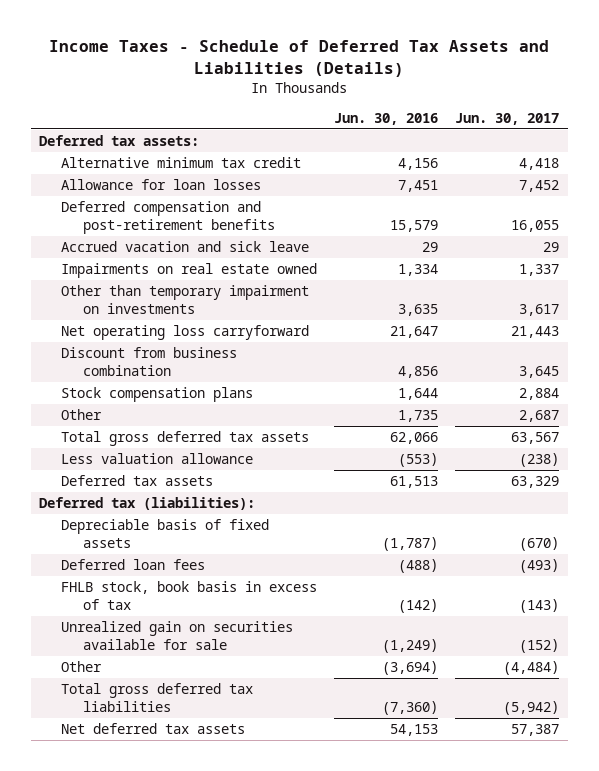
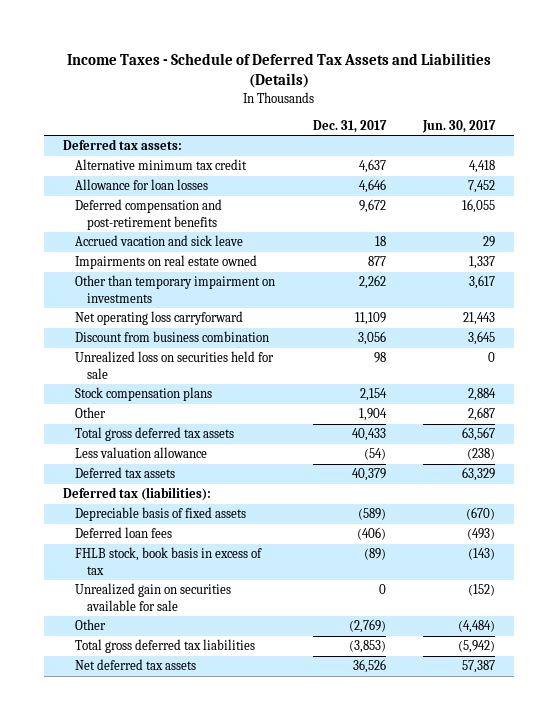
- | Jun. 30, 2016 | Jun. 30, 2017
+ | Dec. 31, 2017 | Jun. 30, 2017
+ Unrealized loss on securities held for sale | 98 | 0

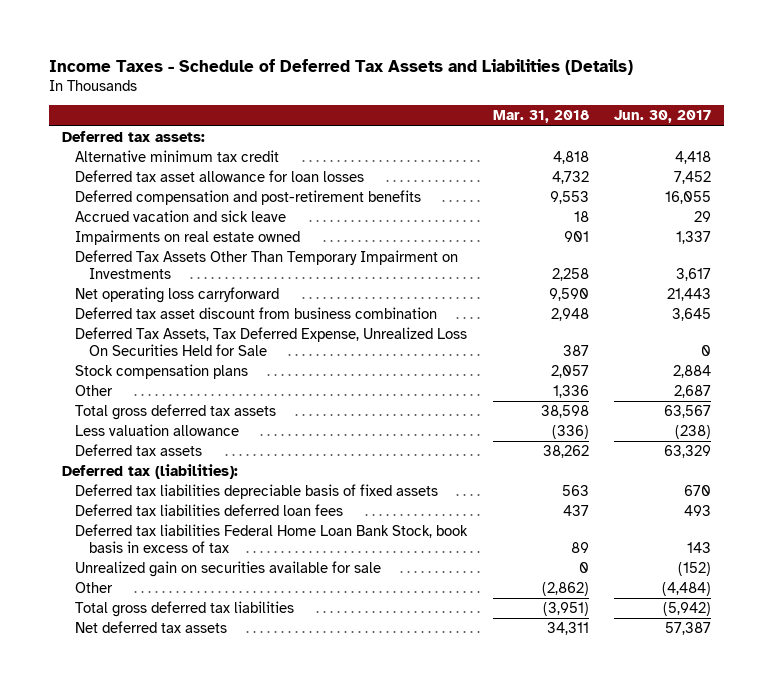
- | Dec. 31, 2017 | Jun. 30, 2017
+ | Mar. 31, 2018 | Jun. 30, 2017
- Allowance for loan losses | 4,646 | 7,452
+ Deferred tax asset allowance for loan losses | 4,732 | 7,452
- Other than temporary impairment on investments | 2,262 | 3,617
+ Deferred Tax Assets Other Than Temporary Impairment on Investments | 2,258 | 3,617
- Discount from business combination | 3,056 | 3,645
- Unrealized loss on securities held for sale | 98 | 0
+ Deferred tax asset discount from business combination | 2,948 | 3,645
+ Deferred Tax Assets, Tax Deferred Expense, Unrealized Loss On Securities Held for Sale | 387 | 0
- Depreciable basis of fixed assets | (589) | (670)
- Deferred loan fees | (406) | (493)
- FHLB stock, book basis in excess of tax | (89) | (143)
+ Deferred tax liabilities depreciable basis of fixed assets | 563 | 670
+ Deferred tax liabilities deferred loan fees | 437 | 493
+ Deferred tax liabilities Federal Home Loan Bank Stock, book basis in excess of tax | 89 | 143

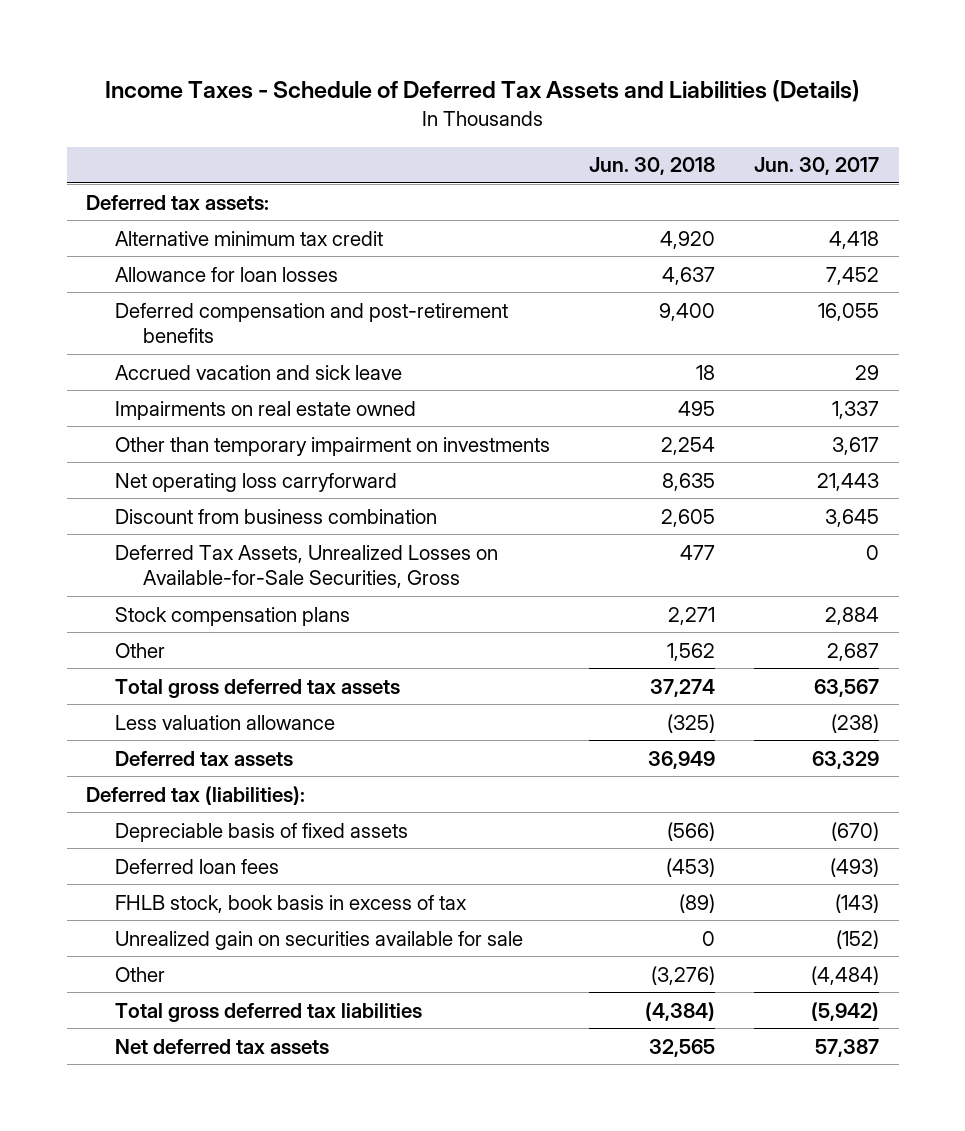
- | Mar. 31, 2018 | Jun. 30, 2017
+ | Jun. 30, 2018 | Jun. 30, 2017
- Deferred tax asset allowance for loan losses | 4,732 | 7,452
+ Allowance for loan losses | 4,637 | 7,452
- Deferred Tax Assets Other Than Temporary Impairment on Investments | 2,258 | 3,617
+ Other than temporary impairment on investments | 2,254 | 3,617
- Deferred tax asset discount from business combination | 2,948 | 3,645
- Deferred Tax Assets, Tax Deferred Expense, Unrealized Loss On Securities Held for Sale | 387 | 0
+ Discount from business combination | 2,605 | 3,645
+ Deferred Tax Assets, Unrealized Losses on Available-for-Sale Securities, Gross | 477 | 0
- Deferred tax liabilities depreciable basis of fixed assets | 563 | 670
- Deferred tax liabilities deferred loan fees | 437 | 493
- Deferred tax liabilities Federal Home Loan Bank Stock, book basis in excess of tax | 89 | 143
+ Depreciable basis of fixed assets | (566) | (670)
+ Deferred loan fees | (453) | (493)
+ FHLB stock, book basis in excess of tax | (89) | (143)

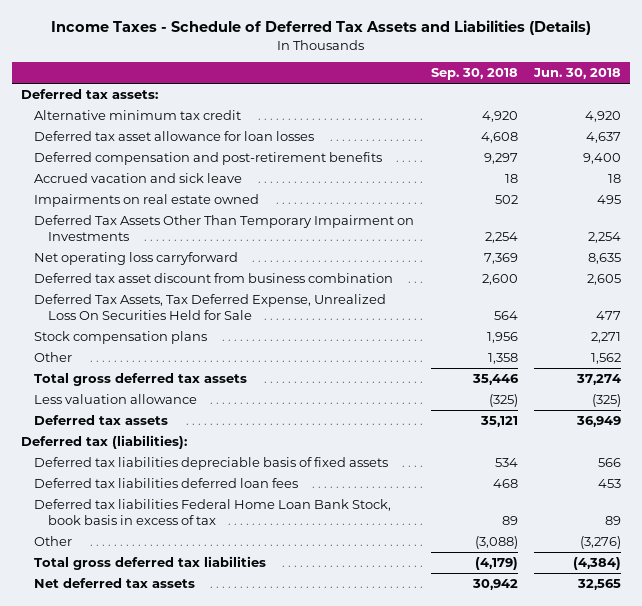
- | Jun. 30, 2018 | Jun. 30, 2017
+ | Sep. 30, 2018 | Jun. 30, 2018
- Allowance for loan losses | 4,637 | 7,452
+ Deferred tax asset allowance for loan losses | 4,608 | 4,637
- Other than temporary impairment on investments | 2,254 | 3,617
+ Deferred Tax Assets Other Than Temporary Impairment on Investments | 2,254 | 2,254
- Discount from business combination | 2,605 | 3,645
- Deferred Tax Assets, Unrealized Losses on Available-for-Sale Securities, Gross | 477 | 0
+ Deferred tax asset discount from business combination | 2,600 | 2,605
+ Deferred Tax Assets, Tax Deferred Expense, Unrealized Loss On Securities Held for Sale | 564 | 477
- Depreciable basis of fixed assets | (566) | (670)
- Deferred loan fees | (453) | (493)
- FHLB stock, book basis in excess of tax | (89) | (143)
- Unrealized gain on securities available for sale | 0 | (152)
+ Deferred tax liabilities depreciable basis of fixed assets | 534 | 566
+ Deferred tax liabilities deferred loan fees | 468 | 453
+ Deferred tax liabilities Federal Home Loan Bank Stock, book basis in excess of tax | 89 | 89

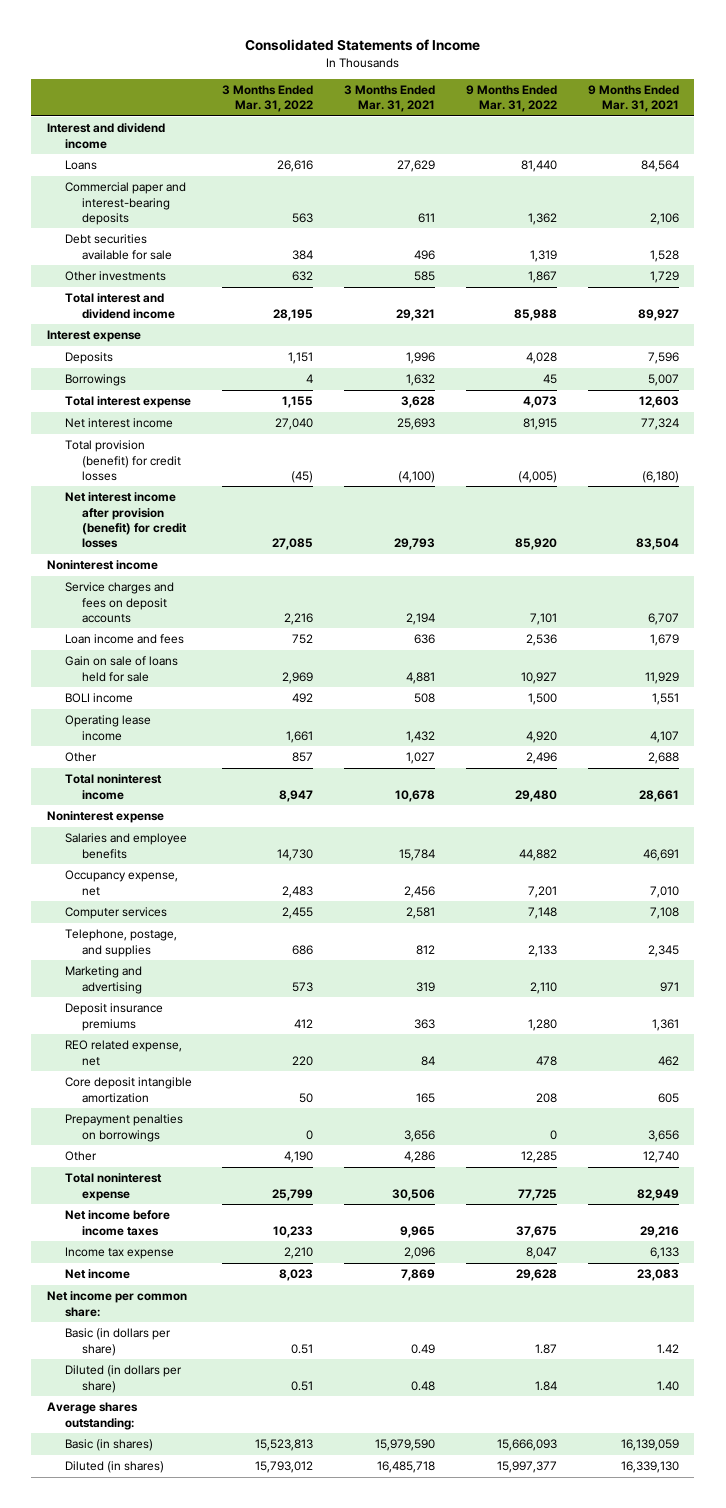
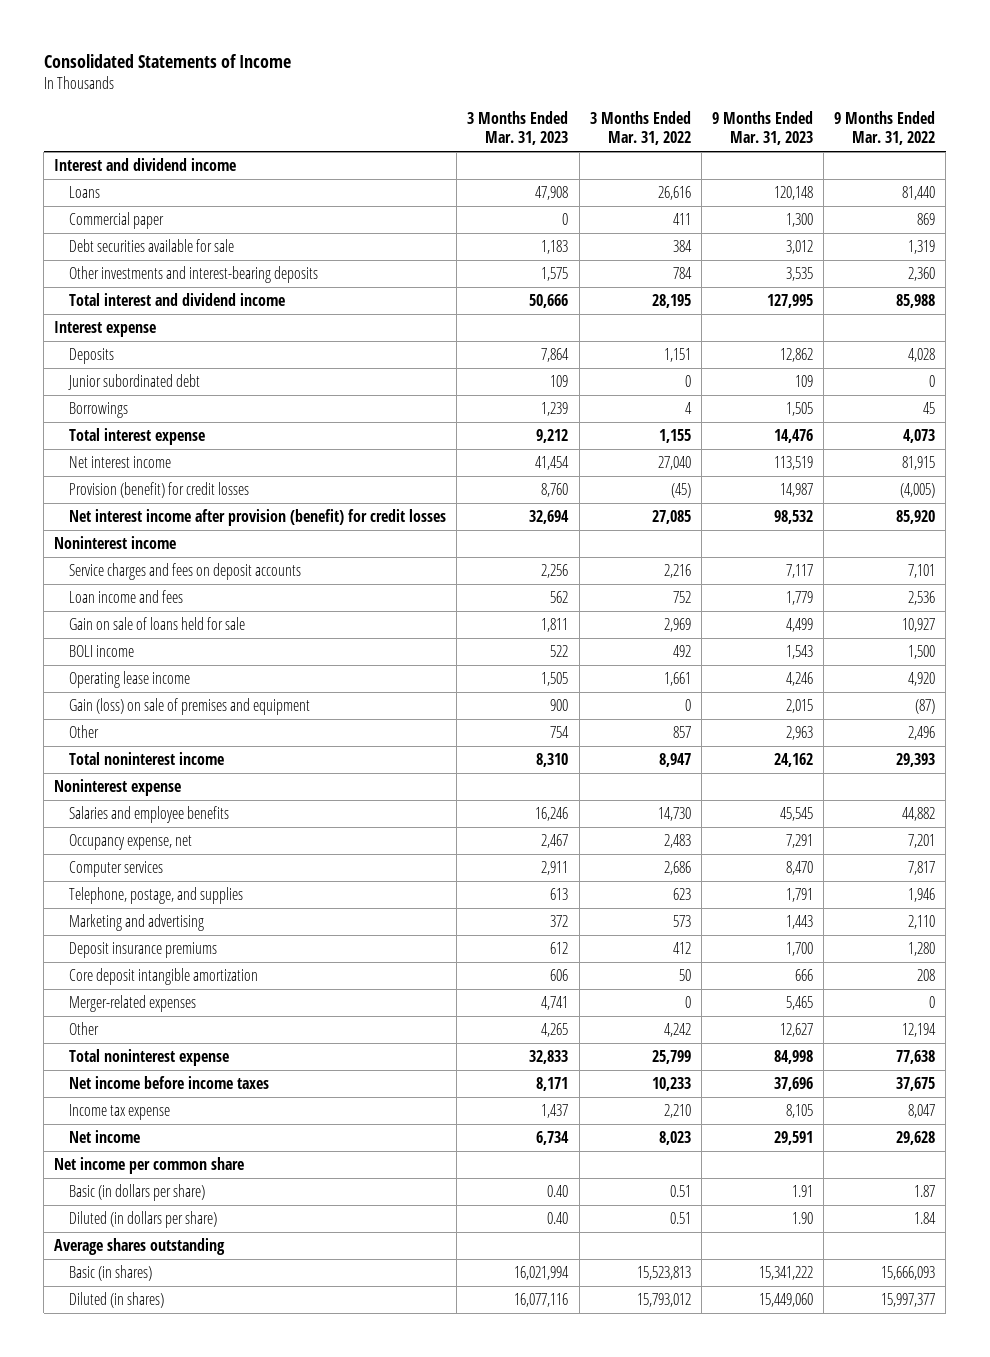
- | 3 Months Ended Mar. 31, 2022 | 3 Months Ended Mar. 31, 2021 | 9 Months Ended Mar. 31, 2022 | 9 Months Ended Mar. 31, 2021
+ | 3 Months Ended Mar. 31, 2023 | 3 Months Ended Mar. 31, 2022 | 9 Months Ended Mar. 31, 2023 | 9 Months Ended Mar. 31, 2022
- Commercial paper and interest-bearing deposits | 563 | 611 | 1,362 | 2,106
+ Commercial paper | 0 | 411 | 1,300 | 869
- Other investments | 632 | 585 | 1,867 | 1,729
+ Other investments and interest-bearing deposits | 1,575 | 784 | 3,535 | 2,360
+ Junior subordinated debt | 109 | 0 | 109 | 0
- Total provision (benefit) for credit losses | (45) | (4,100) | (4,005) | (6,180)
+ Provision (benefit) for credit losses | 8,760 | (45) | 14,987 | (4,005)
+ Gain (loss) on sale of premises and equipment | 900 | 0 | 2,015 | (87)
- Total noninterest income | 8,947 | 10,678 | 29,480 | 28,661
+ Total noninterest income | 8,310 | 8,947 | 24,162 | 29,393
- Computer services | 2,455 | 2,581 | 7,148 | 7,108
- Telephone, postage, and supplies | 686 | 812 | 2,133 | 2,345
+ Computer services | 2,911 | 2,686 | 8,470 | 7,817
+ Telephone, postage, and supplies | 613 | 623 | 1,791 | 1,946
- REO related expense, net | 220 | 84 | 478 | 462
- Prepayment penalties on borrowings | 0 | 3,656 | 0 | 3,656
- Other | 4,190 | 4,286 | 12,285 | 12,740
- Total noninterest expense | 25,799 | 30,506 | 77,725 | 82,949
+ Merger-related expenses | 4,741 | 0 | 5,465 | 0
+ Other | 4,265 | 4,242 | 12,627 | 12,194
+ Total noninterest expense | 32,833 | 25,799 | 84,998 | 77,638
- Net income per common share:
+ Net income per common share
- Average shares outstanding:
+ Average shares outstanding

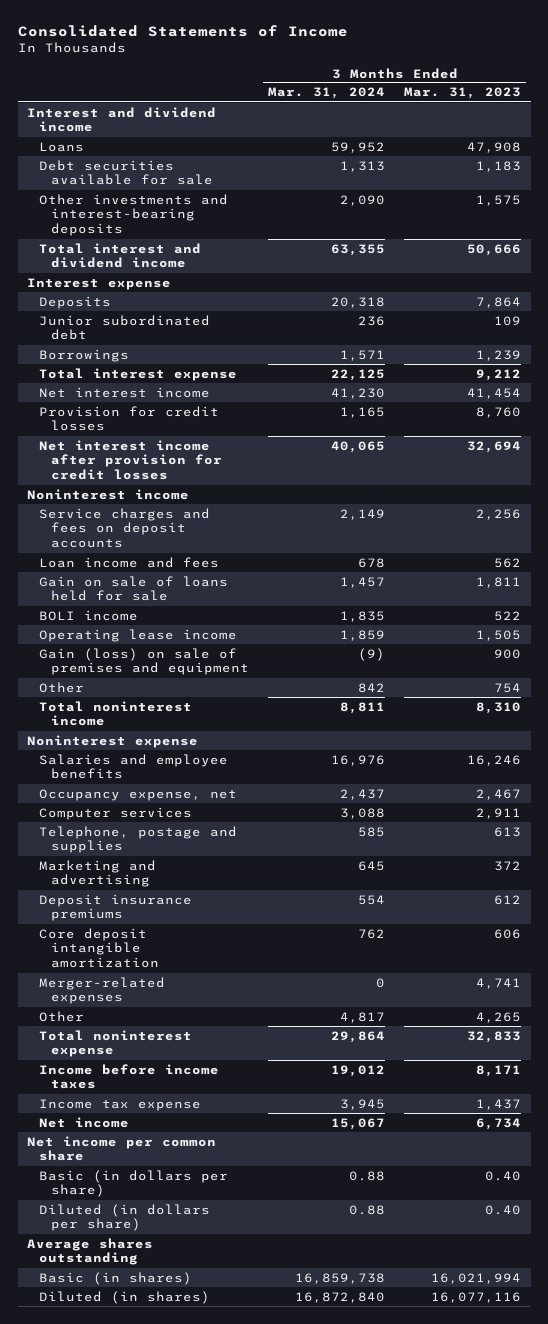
- | 3 Months Ended Mar. 31, 2023 | 3 Months Ended Mar. 31, 2022 | 9 Months Ended Mar. 31, 2023 | 9 Months Ended Mar. 31, 2022
+ | 3 Months Ended Mar. 31, 2024 | 3 Months Ended Mar. 31, 2023
- Commercial paper | 0 | 411 | 1,300 | 869
- Provision (benefit) for credit losses | 8,760 | (45) | 14,987 | (4,005)
- Net interest income after provision (benefit) for credit losses | 32,694 | 27,085 | 98,532 | 85,920
+ Provision for credit losses | 1,165 | 8,760
+ Net interest income after provision for credit losses | 40,065 | 32,694
- Telephone, postage, and supplies | 613 | 623 | 1,791 | 1,946
+ Telephone, postage and supplies | 585 | 613
- Net income before income taxes | 8,171 | 10,233 | 37,696 | 37,675
+ Income before income taxes | 19,012 | 8,171

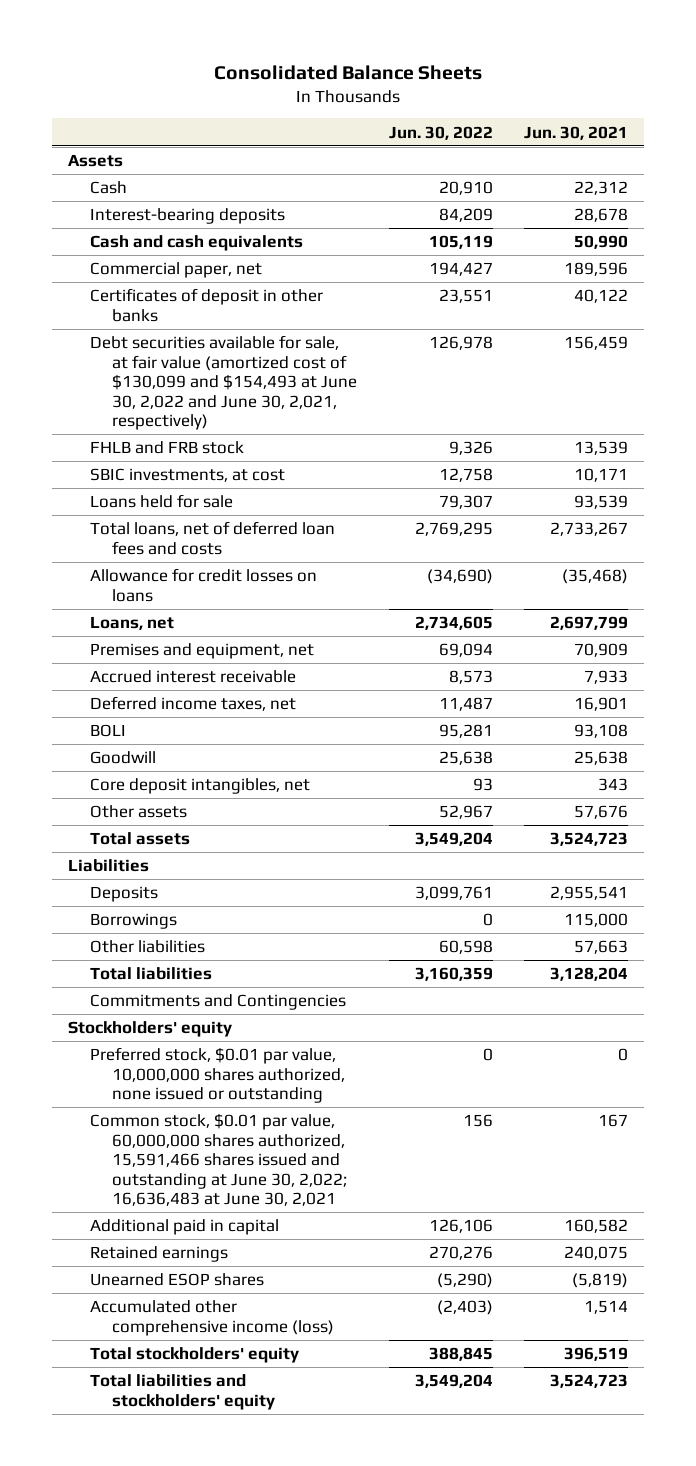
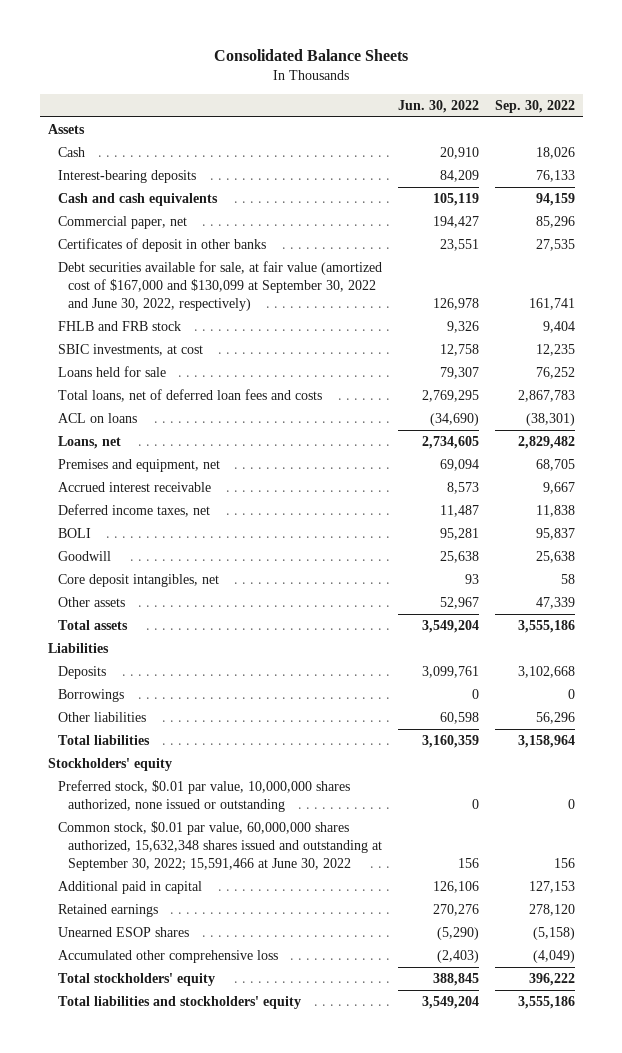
- | Jun. 30, 2022 | Jun. 30, 2021
+ | Jun. 30, 2022 | Sep. 30, 2022
- Debt securities available for sale, at fair value (amortized cost of $130,099 and $154,493 at June 30, 2,022 and June 30, 2,021, respectively) | 126,978 | 156,459
+ Debt securities available for sale, at fair value (amortized cost of $167,000 and $130,099 at September 30, 2022 and June 30, 2022, respectively) | 126,978 | 161,741
- Allowance for credit losses on loans | (34,690) | (35,468)
+ ACL on loans | (34,690) | (38,301)
- Commitments and Contingencies
- Common stock, $0.01 par value, 60,000,000 shares authorized, 15,591,466 shares issued and outstanding at June 30, 2,022; 16,636,483 at June 30, 2,021 | 156 | 167
+ Common stock, $0.01 par value, 60,000,000 shares authorized, 15,632,348 shares issued and outstanding at September 30, 2022; 15,591,466 at June 30, 2022 | 156 | 156
- Accumulated other comprehensive income (loss) | (2,403) | 1,514
+ Accumulated other comprehensive loss | (2,403) | (4,049)

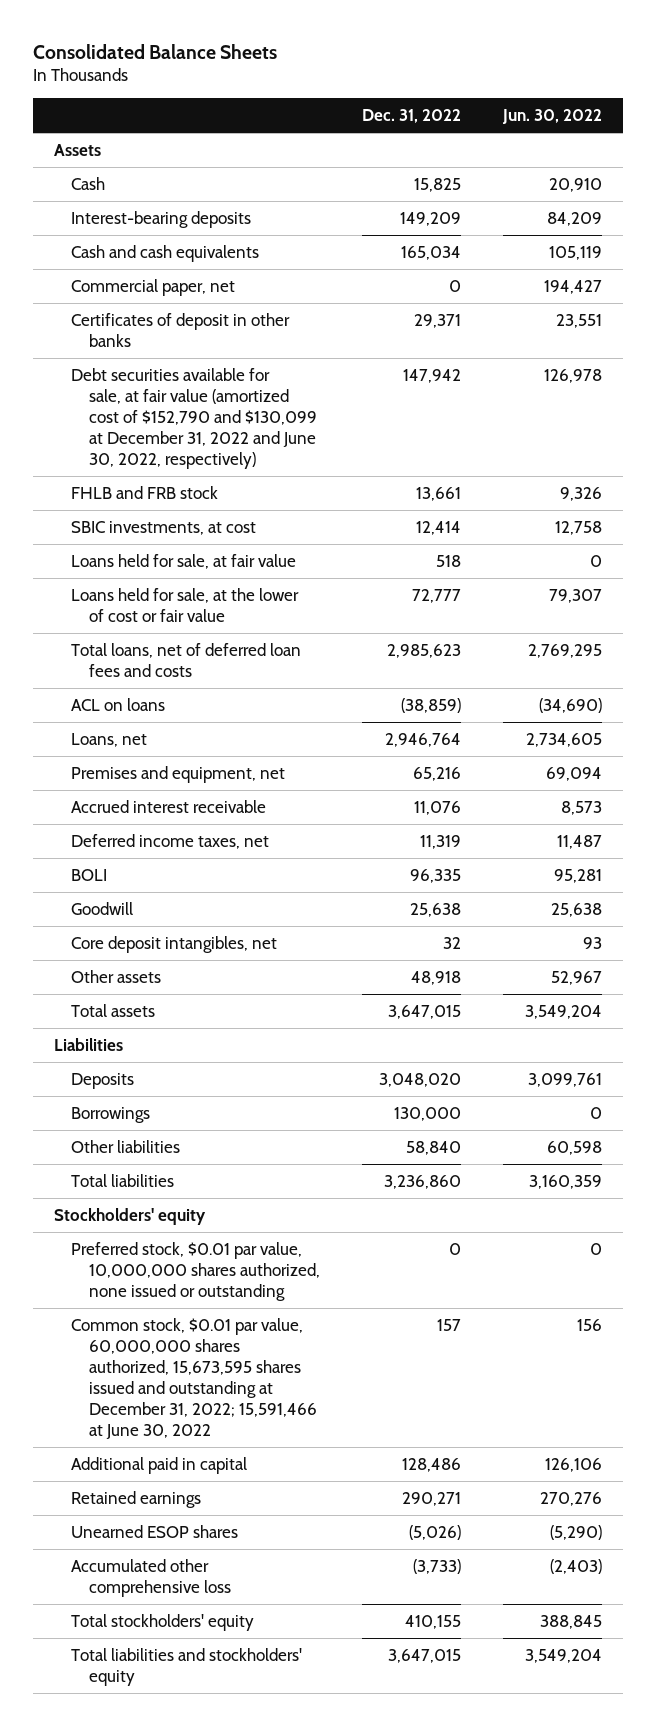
- | Jun. 30, 2022 | Sep. 30, 2022
+ | Dec. 31, 2022 | Jun. 30, 2022
- Debt securities available for sale, at fair value (amortized cost of $167,000 and $130,099 at September 30, 2022 and June 30, 2022, respectively) | 126,978 | 161,741
+ Debt securities available for sale, at fair value (amortized cost of $152,790 and $130,099 at December 31, 2022 and June 30, 2022, respectively) | 147,942 | 126,978
- Loans held for sale | 79,307 | 76,252
+ Loans held for sale, at fair value | 518 | 0
+ Loans held for sale, at the lower of cost or fair value | 72,777 | 79,307
- Common stock, $0.01 par value, 60,000,000 shares authorized, 15,632,348 shares issued and outstanding at September 30, 2022; 15,591,466 at June 30, 2022 | 156 | 156
+ Common stock, $0.01 par value, 60,000,000 shares authorized, 15,673,595 shares issued and outstanding at December 31, 2022; 15,591,466 at June 30, 2022 | 157 | 156

